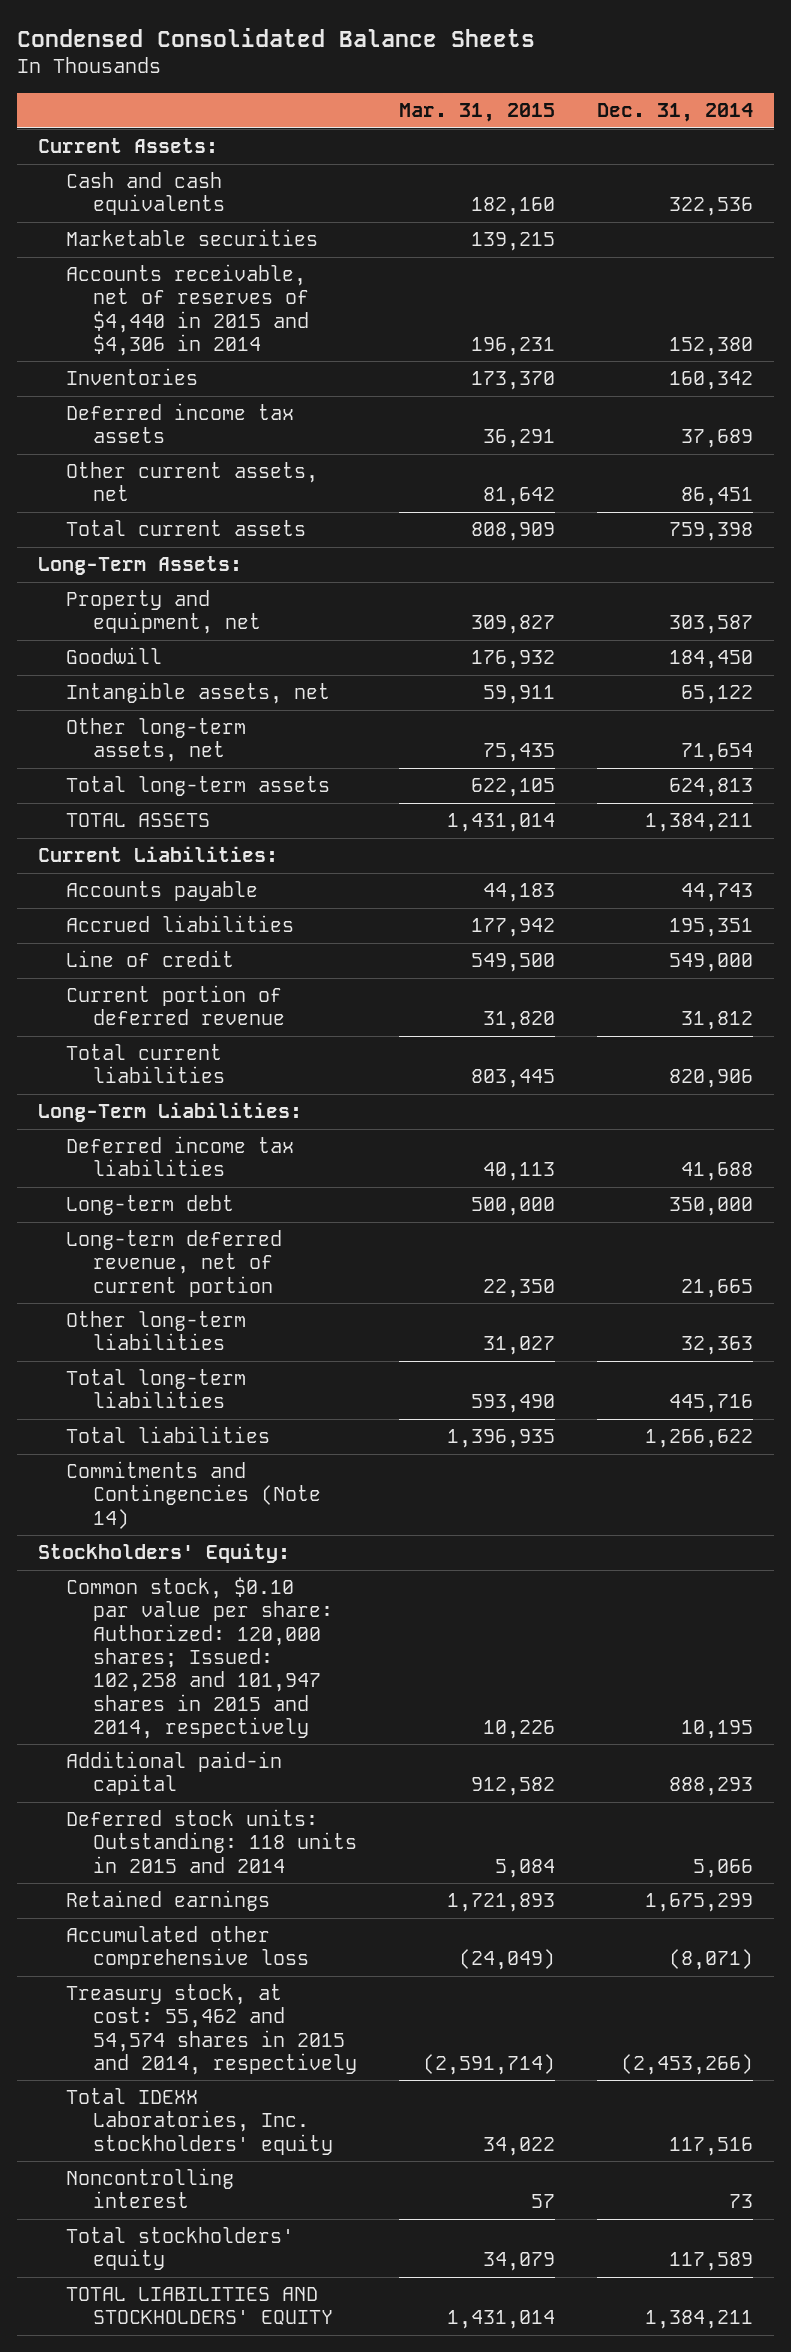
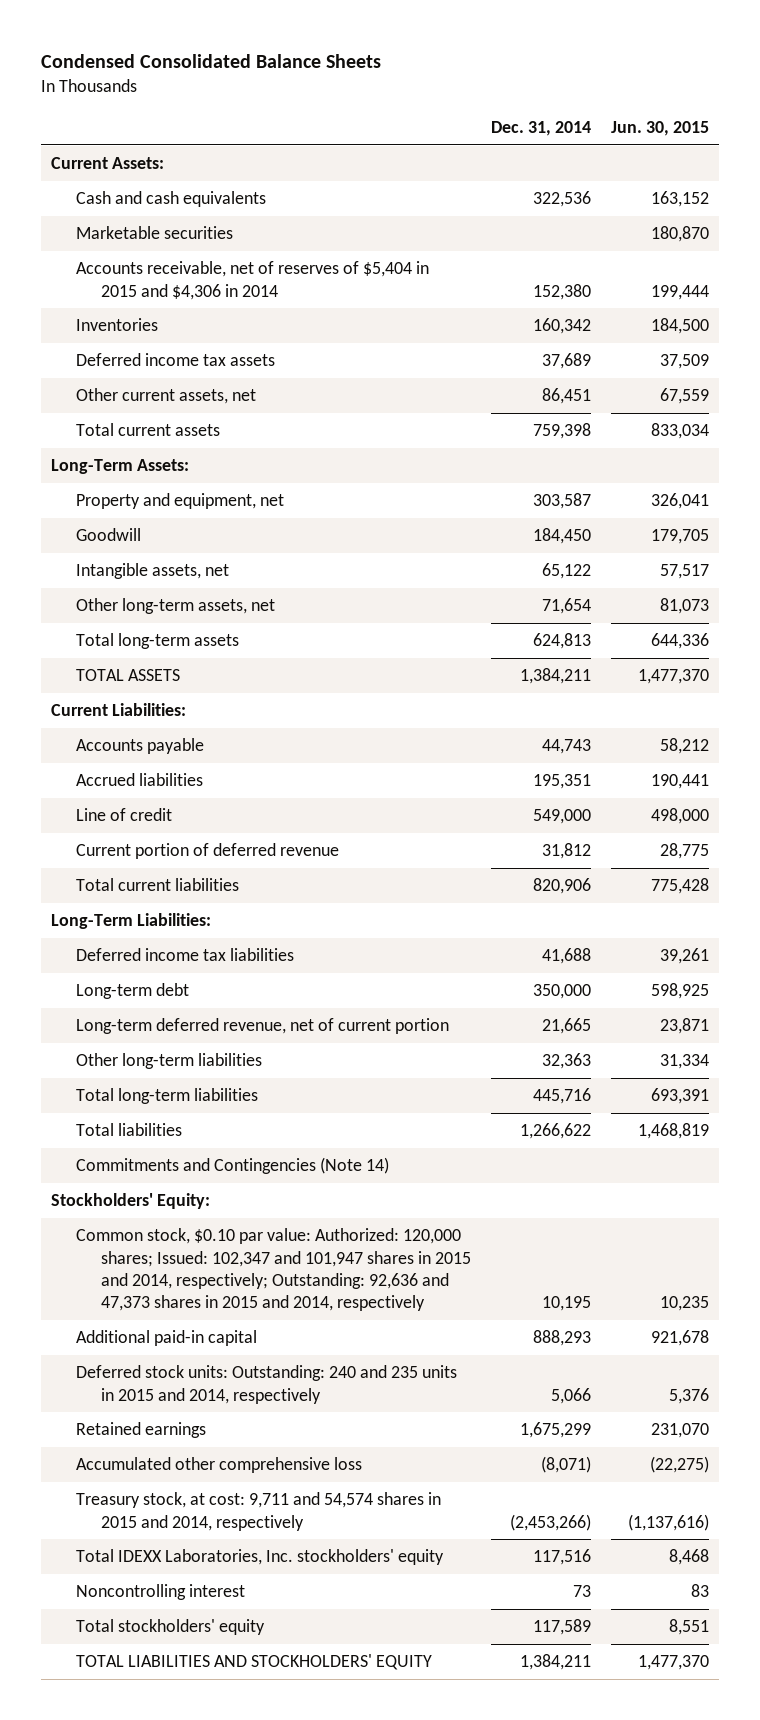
- | Mar. 31, 2015 | Dec. 31, 2014
+ | Dec. 31, 2014 | Jun. 30, 2015
- Accounts receivable, net of reserves of $4,440 in 2015 and $4,306 in 2014 | 196,231 | 152,380
+ Accounts receivable, net of reserves of $5,404 in 2015 and $4,306 in 2014 | 152,380 | 199,444
- Common stock, $0.10 par value per share: Authorized: 120,000 shares; Issued: 102,258 and 101,947 shares in 2015 and 2014, respectively | 10,226 | 10,195
+ Common stock, $0.10 par value: Authorized: 120,000 shares; Issued: 102,347 and 101,947 shares in 2015 and 2014, respectively; Outstanding: 92,636 and 47,373 shares in 2015 and 2014, respectively | 10,195 | 10,235
- Deferred stock units: Outstanding: 118 units in 2015 and 2014 | 5,084 | 5,066
+ Deferred stock units: Outstanding: 240 and 235 units in 2015 and 2014, respectively | 5,066 | 5,376
- Treasury stock, at cost: 55,462 and 54,574 shares in 2015 and 2014, respectively | (2,591,714) | (2,453,266)
+ Treasury stock, at cost: 9,711 and 54,574 shares in 2015 and 2014, respectively | (2,453,266) | (1,137,616)

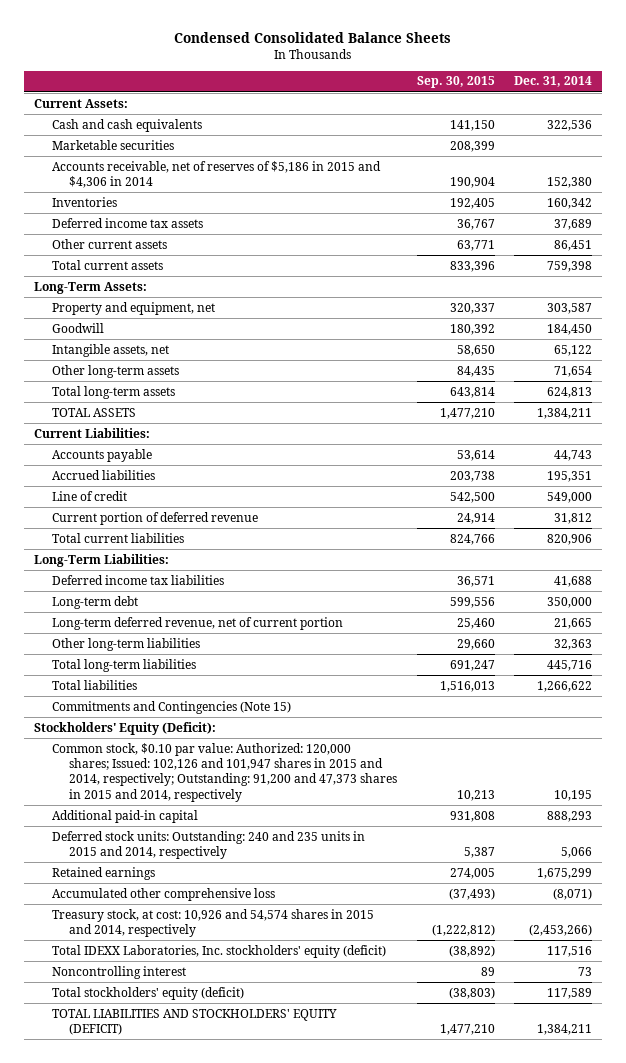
- | Dec. 31, 2014 | Jun. 30, 2015
+ | Sep. 30, 2015 | Dec. 31, 2014
- Accounts receivable, net of reserves of $5,404 in 2015 and $4,306 in 2014 | 152,380 | 199,444
+ Accounts receivable, net of reserves of $5,186 in 2015 and $4,306 in 2014 | 190,904 | 152,380
- Other current assets, net | 86,451 | 67,559
+ Other current assets | 63,771 | 86,451
- Other long-term assets, net | 71,654 | 81,073
+ Other long-term assets | 84,435 | 71,654
- Commitments and Contingencies (Note 14)
- Stockholders' Equity:
- Common stock, $0.10 par value: Authorized: 120,000 shares; Issued: 102,347 and 101,947 shares in 2015 and 2014, respectively; Outstanding: 92,636 and 47,373 shares in 2015 and 2014, respectively | 10,195 | 10,235
+ Commitments and Contingencies (Note 15)
+ Stockholders' Equity (Deficit):
+ Common stock, $0.10 par value: Authorized: 120,000 shares; Issued: 102,126 and 101,947 shares in 2015 and 2014, respectively; Outstanding: 91,200 and 47,373 shares in 2015 and 2014, respectively | 10,213 | 10,195
- Treasury stock, at cost: 9,711 and 54,574 shares in 2015 and 2014, respectively | (2,453,266) | (1,137,616)
- Total IDEXX Laboratories, Inc. stockholders' equity | 117,516 | 8,468
+ Treasury stock, at cost: 10,926 and 54,574 shares in 2015 and 2014, respectively | (1,222,812) | (2,453,266)
+ Total IDEXX Laboratories, Inc. stockholders' equity (deficit) | (38,892) | 117,516
- Total stockholders' equity | 117,589 | 8,551
- TOTAL LIABILITIES AND STOCKHOLDERS' EQUITY | 1,384,211 | 1,477,370
+ Total stockholders' equity (deficit) | (38,803) | 117,589
+ TOTAL LIABILITIES AND STOCKHOLDERS' EQUITY (DEFICIT) | 1,477,210 | 1,384,211

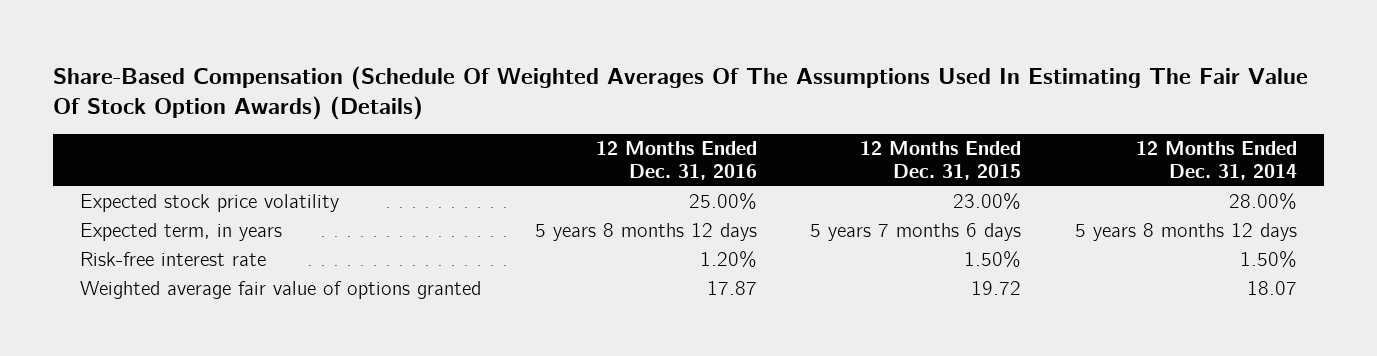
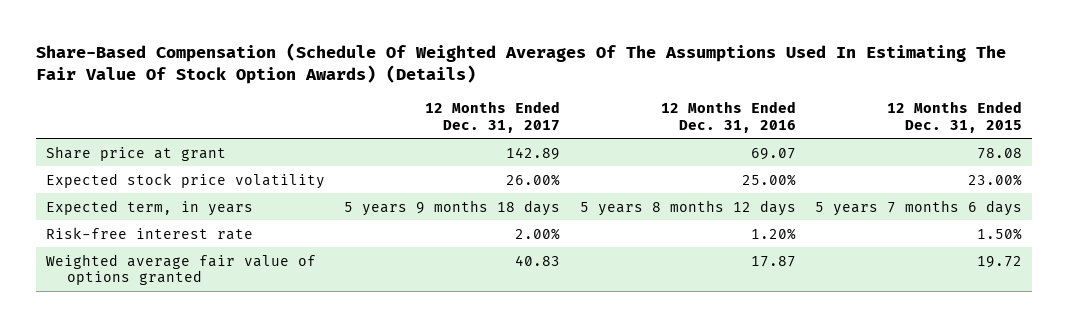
- | 12 Months Ended Dec. 31, 2016 | 12 Months Ended Dec. 31, 2015 | 12 Months Ended Dec. 31, 2014
+ | 12 Months Ended Dec. 31, 2017 | 12 Months Ended Dec. 31, 2016 | 12 Months Ended Dec. 31, 2015
+ Share price at grant | 142.89 | 69.07 | 78.08

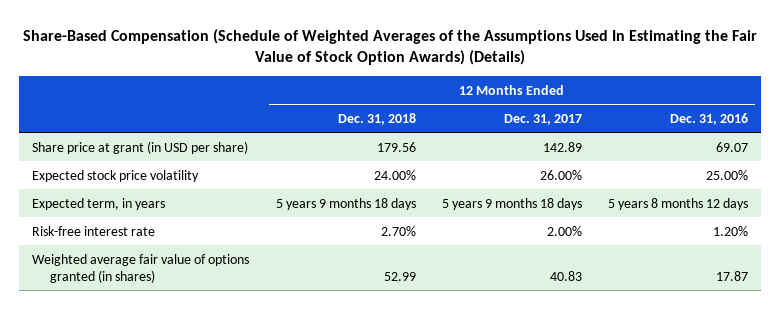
- Share-Based Compensation (Schedule Of Weighted Averages Of The Assumptions Used In Estimating The Fair Value Of Stock Option Awards) (Details)
+ Share-Based Compensation (Schedule of Weighted Averages of the Assumptions Used In Estimating the Fair Value of Stock Option Awards) (Details)
- | 12 Months Ended Dec. 31, 2017 | 12 Months Ended Dec. 31, 2016 | 12 Months Ended Dec. 31, 2015
+ | 12 Months Ended Dec. 31, 2018 | 12 Months Ended Dec. 31, 2017 | 12 Months Ended Dec. 31, 2016
- Share price at grant | 142.89 | 69.07 | 78.08
+ Share price at grant (in USD per share) | 179.56 | 142.89 | 69.07
- Weighted average fair value of options granted | 40.83 | 17.87 | 19.72
+ Weighted average fair value of options granted (in shares) | 52.99 | 40.83 | 17.87

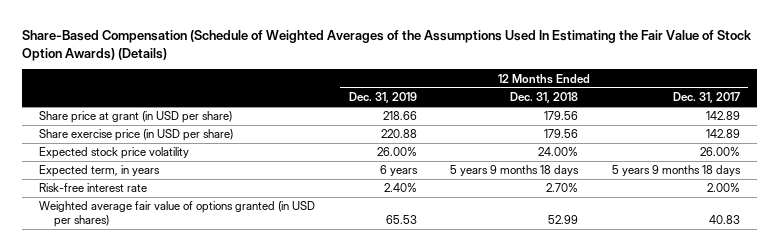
- | 12 Months Ended Dec. 31, 2018 | 12 Months Ended Dec. 31, 2017 | 12 Months Ended Dec. 31, 2016
+ | 12 Months Ended Dec. 31, 2019 | 12 Months Ended Dec. 31, 2018 | 12 Months Ended Dec. 31, 2017
+ Share exercise price (in USD per share) | 220.88 | 179.56 | 142.89
- Weighted average fair value of options granted (in shares) | 52.99 | 40.83 | 17.87
+ Weighted average fair value of options granted (in USD per shares) | 65.53 | 52.99 | 40.83

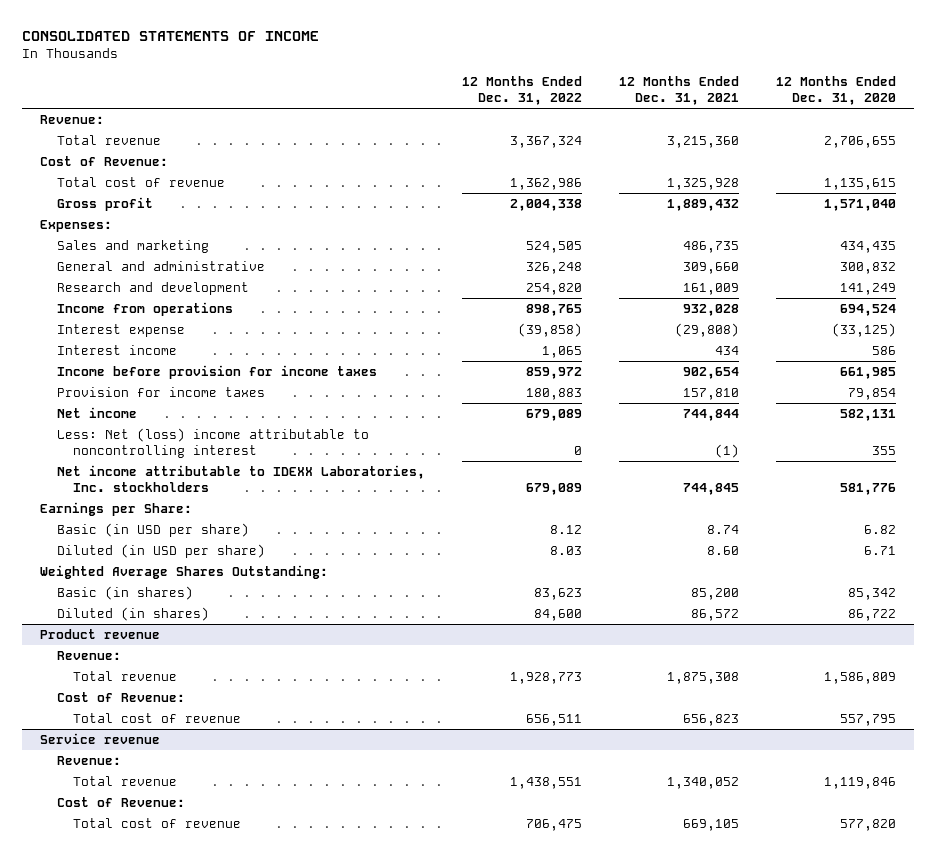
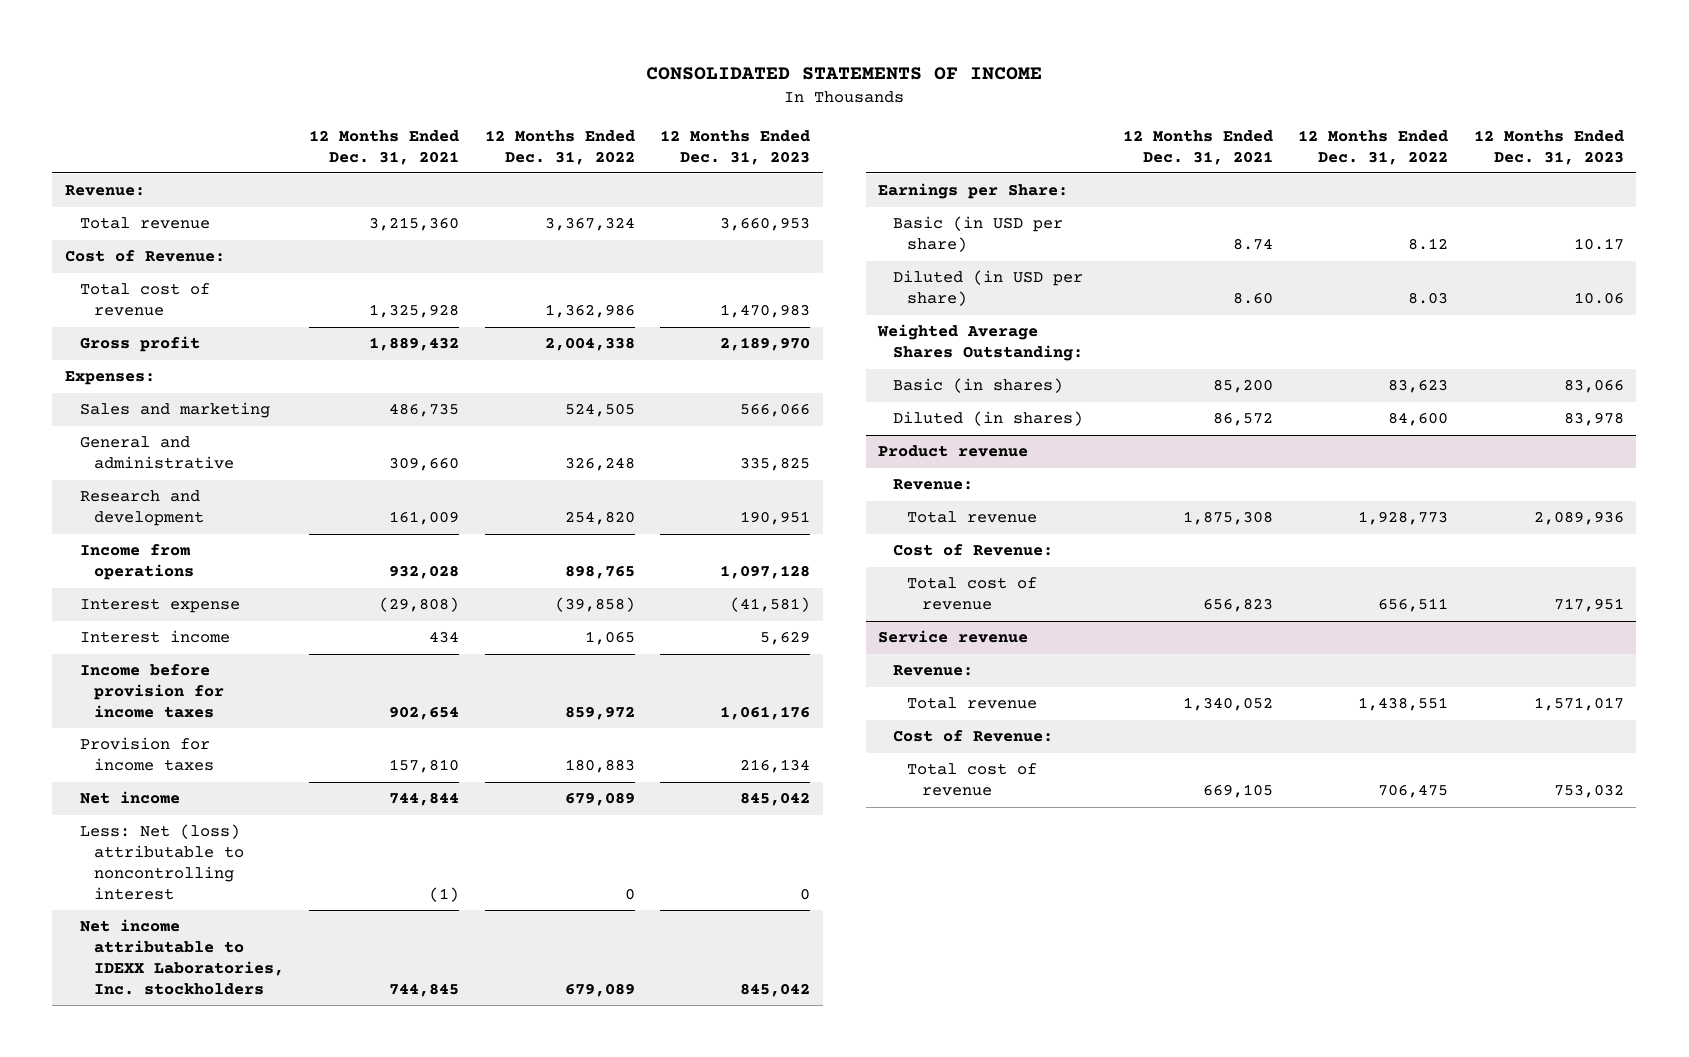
- | 12 Months Ended Dec. 31, 2022 | 12 Months Ended Dec. 31, 2021 | 12 Months Ended Dec. 31, 2020
+ | 12 Months Ended Dec. 31, 2021 | 12 Months Ended Dec. 31, 2022 | 12 Months Ended Dec. 31, 2023
- Less: Net (loss) income attributable to noncontrolling interest | 0 | (1) | 355
+ Less: Net (loss) attributable to noncontrolling interest | (1) | 0 | 0

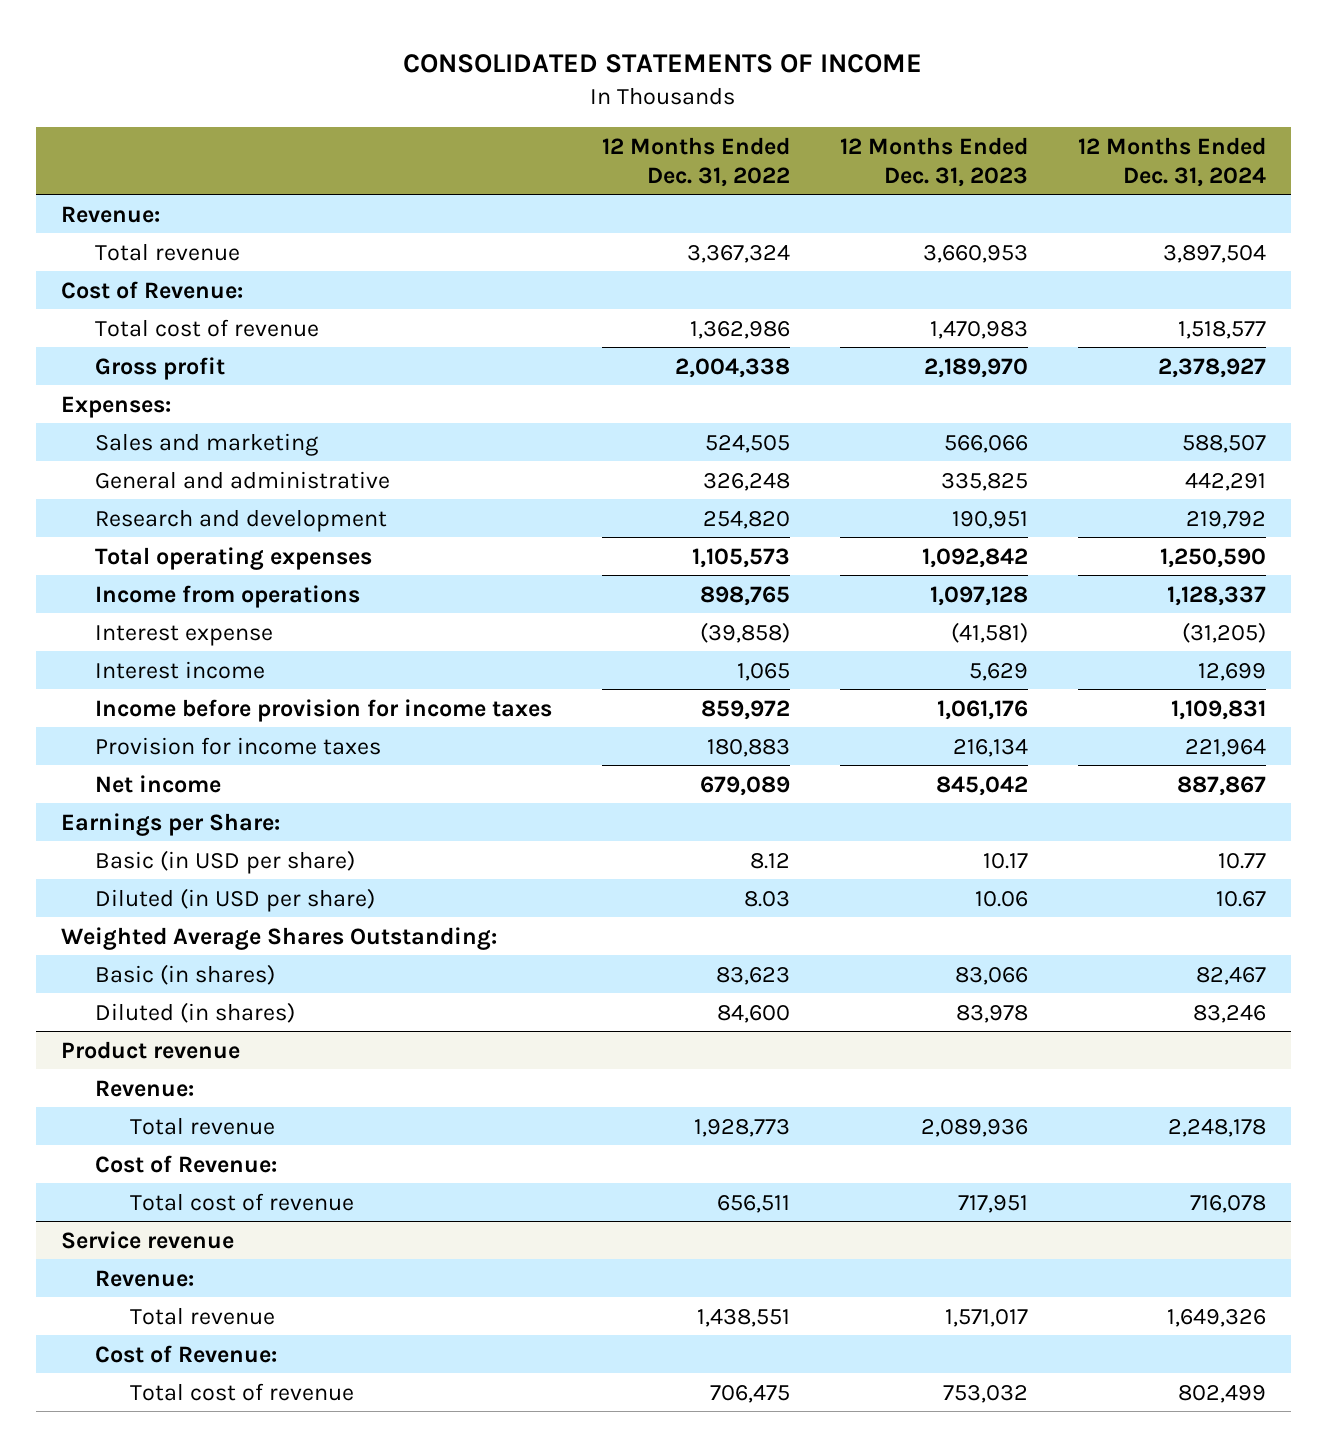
- | 12 Months Ended Dec. 31, 2021 | 12 Months Ended Dec. 31, 2022 | 12 Months Ended Dec. 31, 2023
+ | 12 Months Ended Dec. 31, 2022 | 12 Months Ended Dec. 31, 2023 | 12 Months Ended Dec. 31, 2024
+ Total operating expenses | 1,105,573 | 1,092,842 | 1,250,590
- Less: Net (loss) attributable to noncontrolling interest | (1) | 0 | 0
- Net income attributable to IDEXX Laboratories, Inc. stockholders | 744,845 | 679,089 | 845,042

